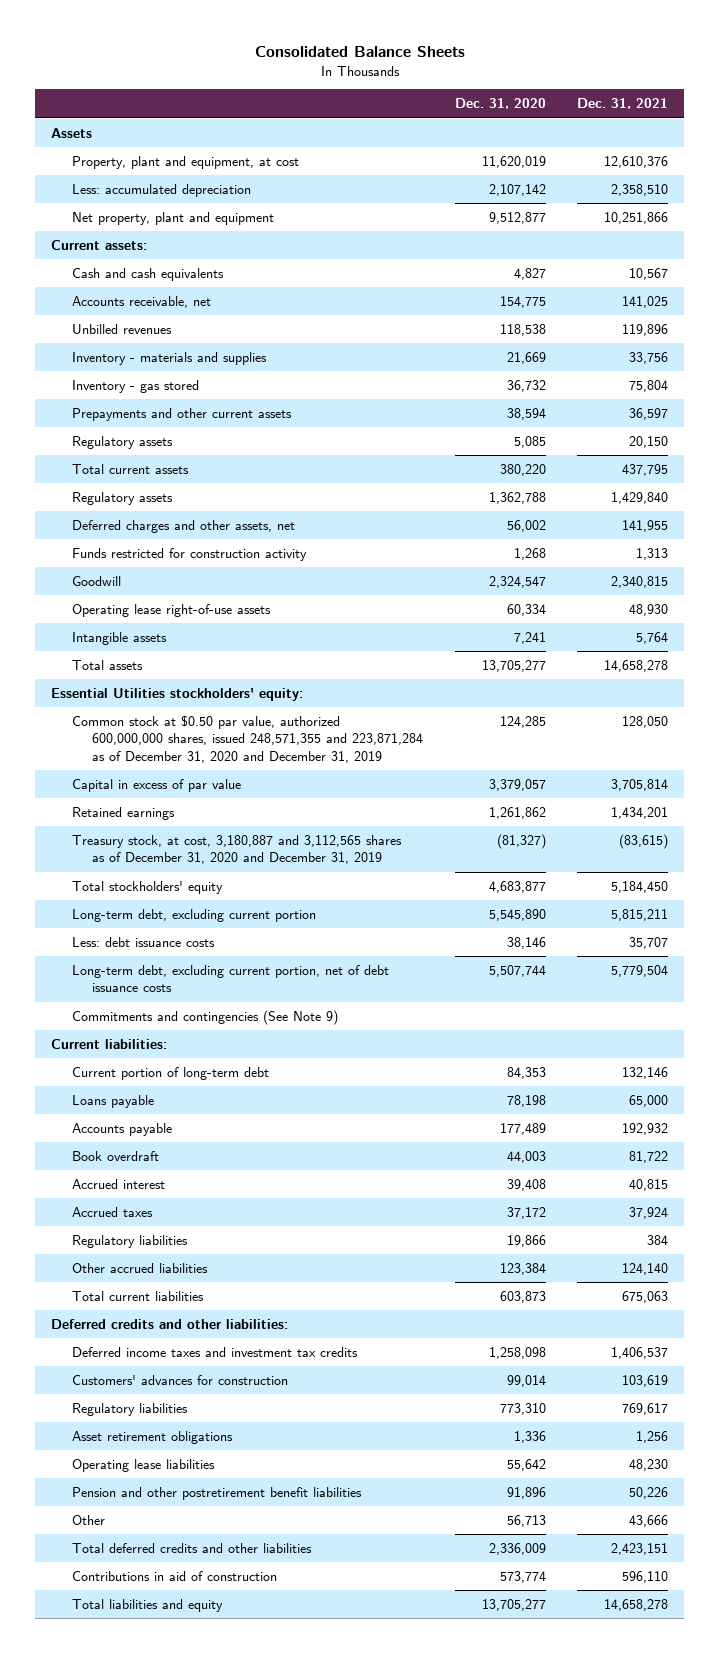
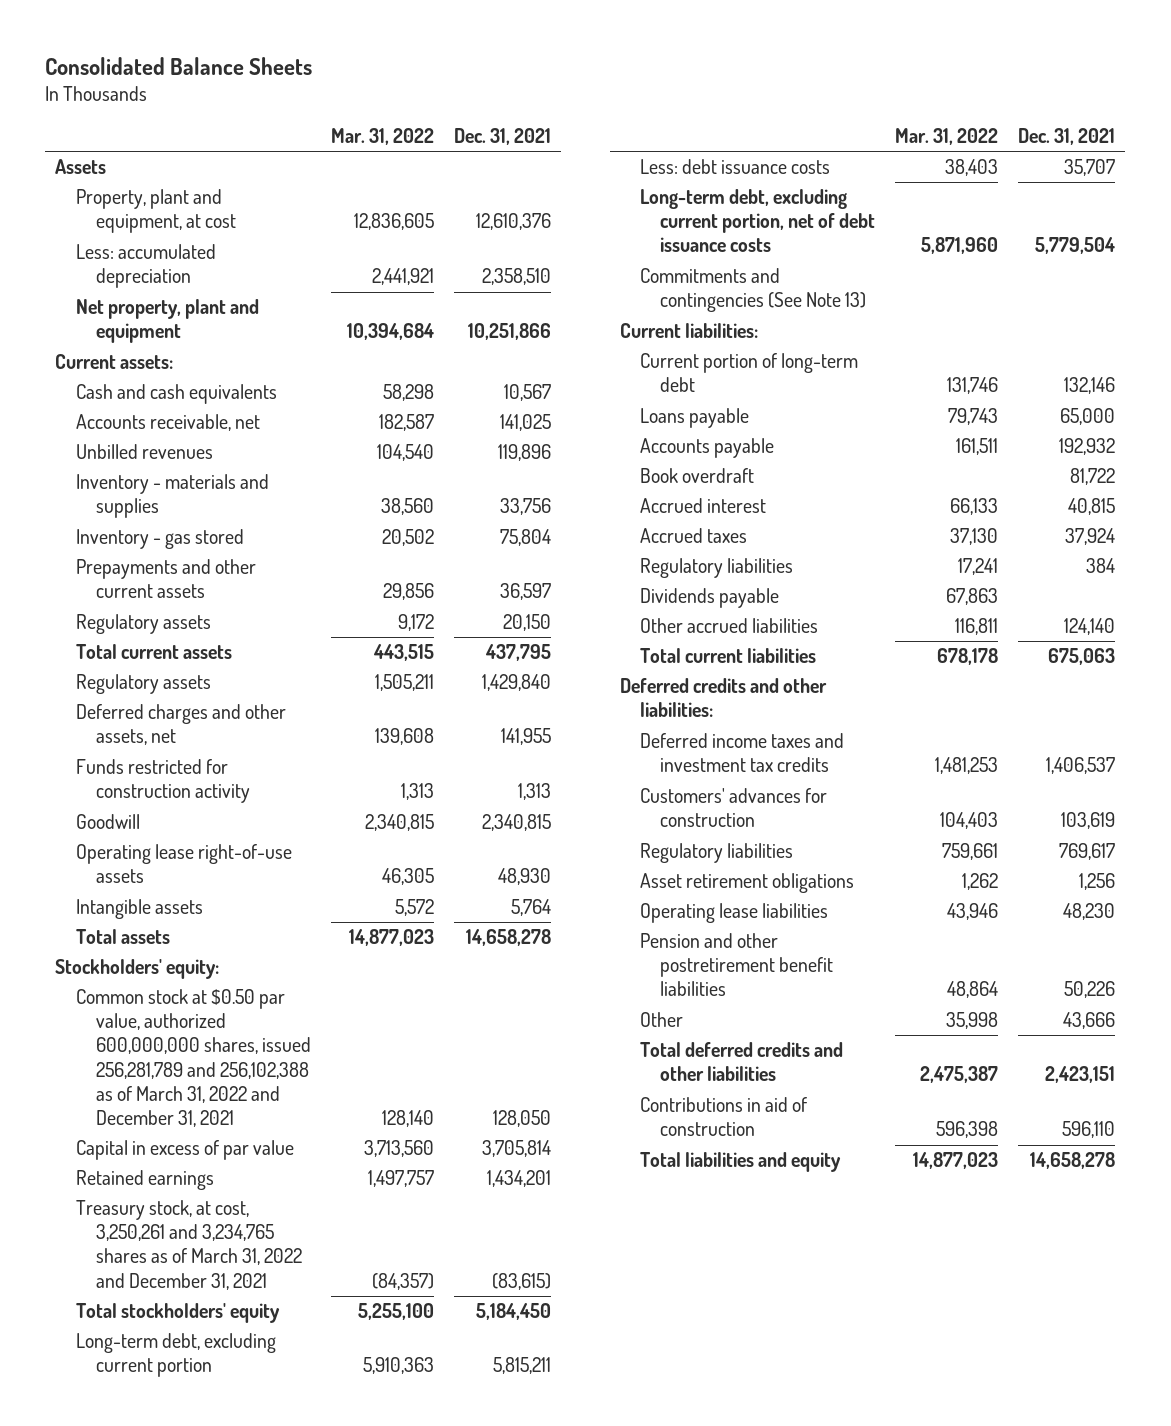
- | Dec. 31, 2020 | Dec. 31, 2021
+ | Mar. 31, 2022 | Dec. 31, 2021
- Essential Utilities stockholders' equity:
- Common stock at $0.50 par value, authorized 600,000,000 shares, issued 248,571,355 and 223,871,284 as of December 31, 2020 and December 31, 2019 | 124,285 | 128,050
+ Stockholders' equity:
+ Common stock at $0.50 par value, authorized 600,000,000 shares, issued 256,281,789 and 256,102,388 as of March 31, 2022 and December 31, 2021 | 128,140 | 128,050
- Treasury stock, at cost, 3,180,887 and 3,112,565 shares as of December 31, 2020 and December 31, 2019 | (81,327) | (83,615)
+ Treasury stock, at cost, 3,250,261 and 3,234,765 shares as of March 31, 2022 and December 31, 2021 | (84,357) | (83,615)
- Commitments and contingencies (See Note 9)
+ Commitments and contingencies (See Note 13)
+ Dividends payable | 67,863 |

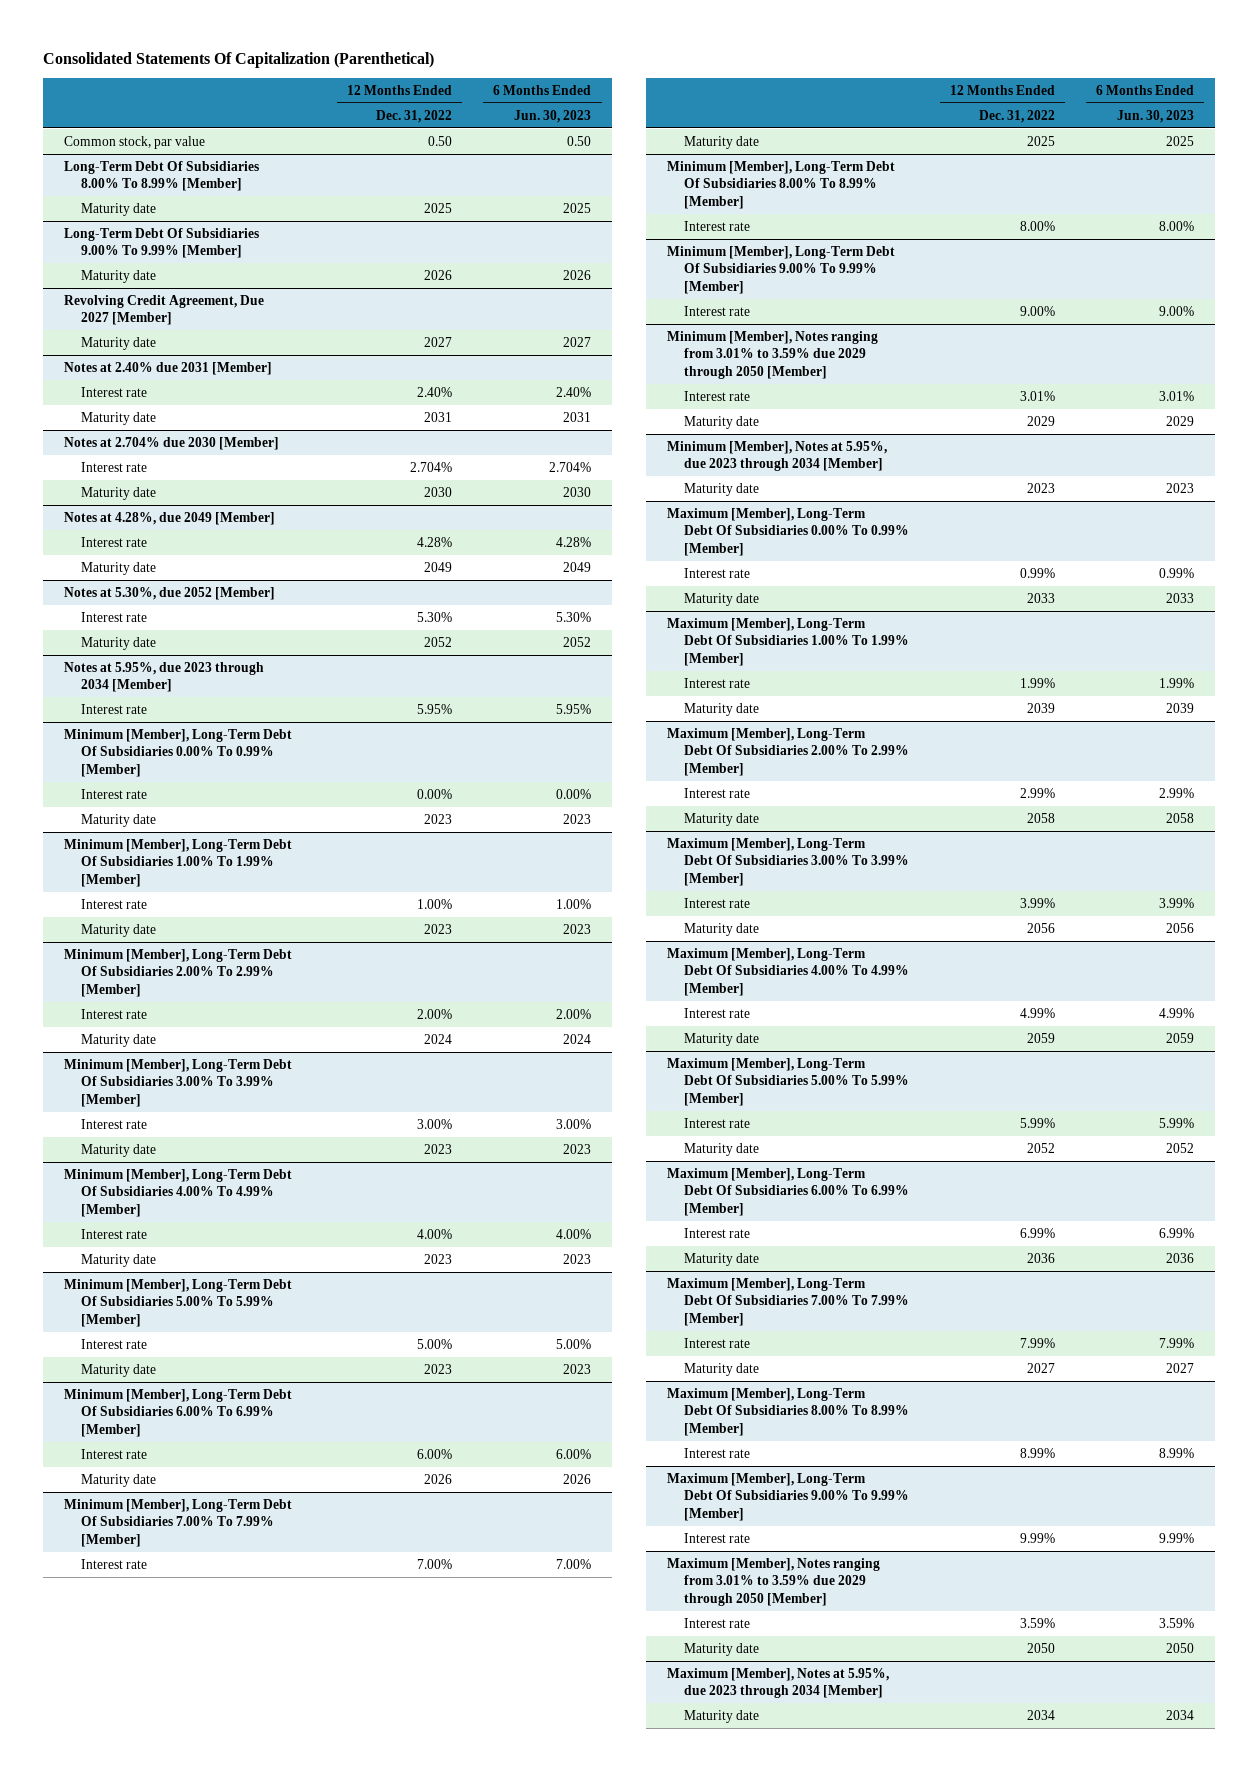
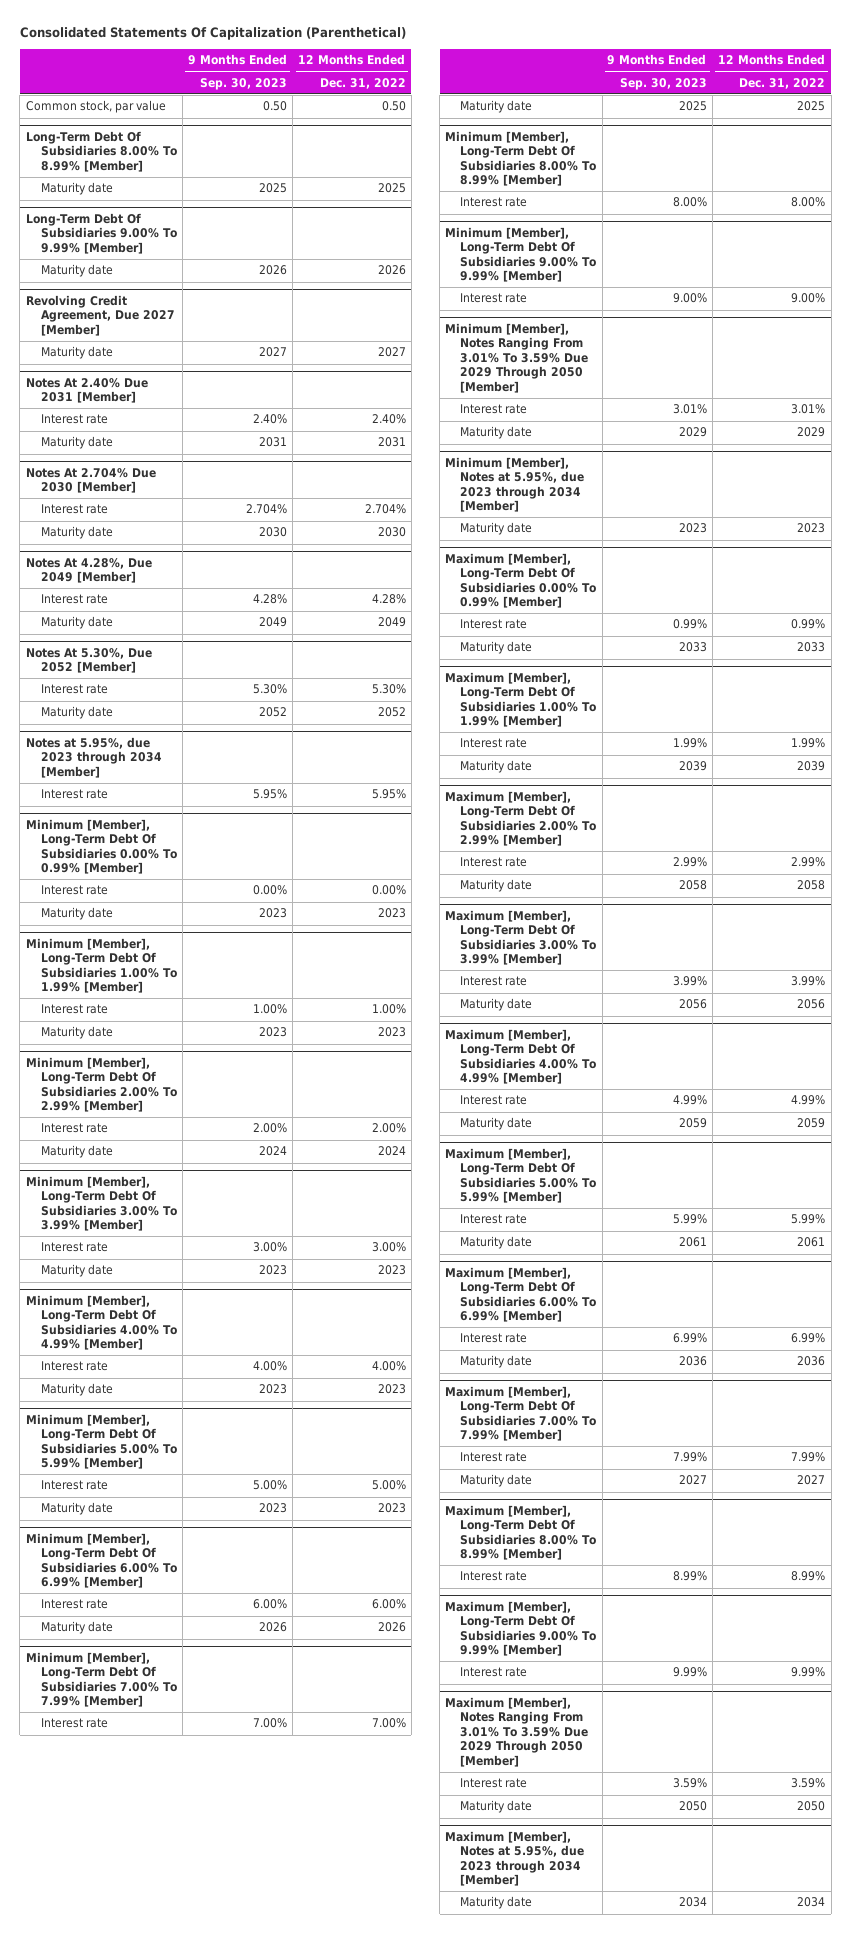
- | 12 Months Ended Dec. 31, 2022 | 6 Months Ended Jun. 30, 2023
+ | 9 Months Ended Sep. 30, 2023 | 12 Months Ended Dec. 31, 2022
- Notes at 2.40% due 2031 [Member]
+ Notes At 2.40% Due 2031 [Member]
- Notes at 2.704% due 2030 [Member]
+ Notes At 2.704% Due 2030 [Member]
- Notes at 4.28%, due 2049 [Member]
+ Notes At 4.28%, Due 2049 [Member]
- Notes at 5.30%, due 2052 [Member]
+ Notes At 5.30%, Due 2052 [Member]
- Minimum [Member], Notes ranging from 3.01% to 3.59% due 2029 through 2050 [Member]
+ Minimum [Member], Notes Ranging From 3.01% To 3.59% Due 2029 Through 2050 [Member]
@ Maximum [Member], Long-Term Debt Of Subsidiaries 5.00% To 5.99% [Member]
- Maturity date | 2052 | 2052
+ Maturity date | 2061 | 2061
- Maximum [Member], Notes ranging from 3.01% to 3.59% due 2029 through 2050 [Member]
+ Maximum [Member], Notes Ranging From 3.01% To 3.59% Due 2029 Through 2050 [Member]

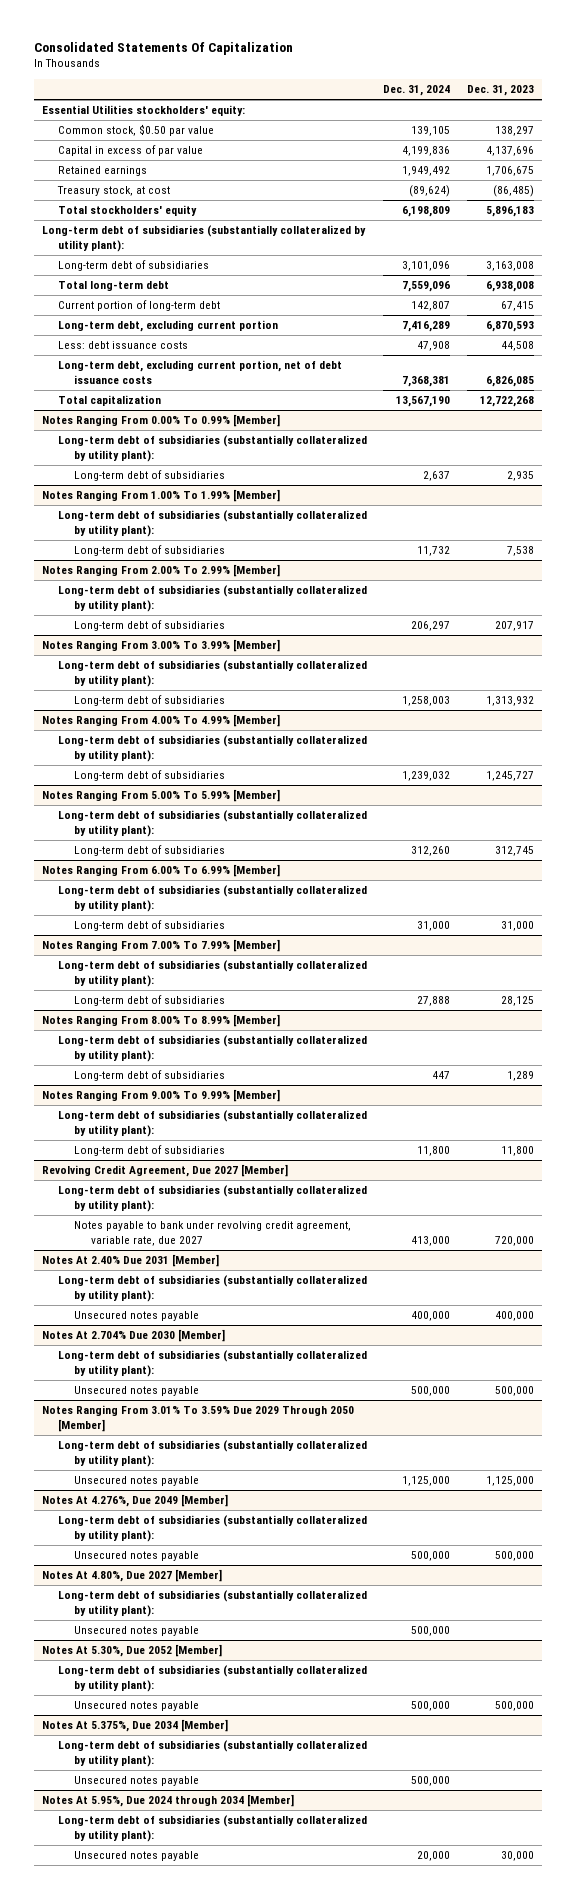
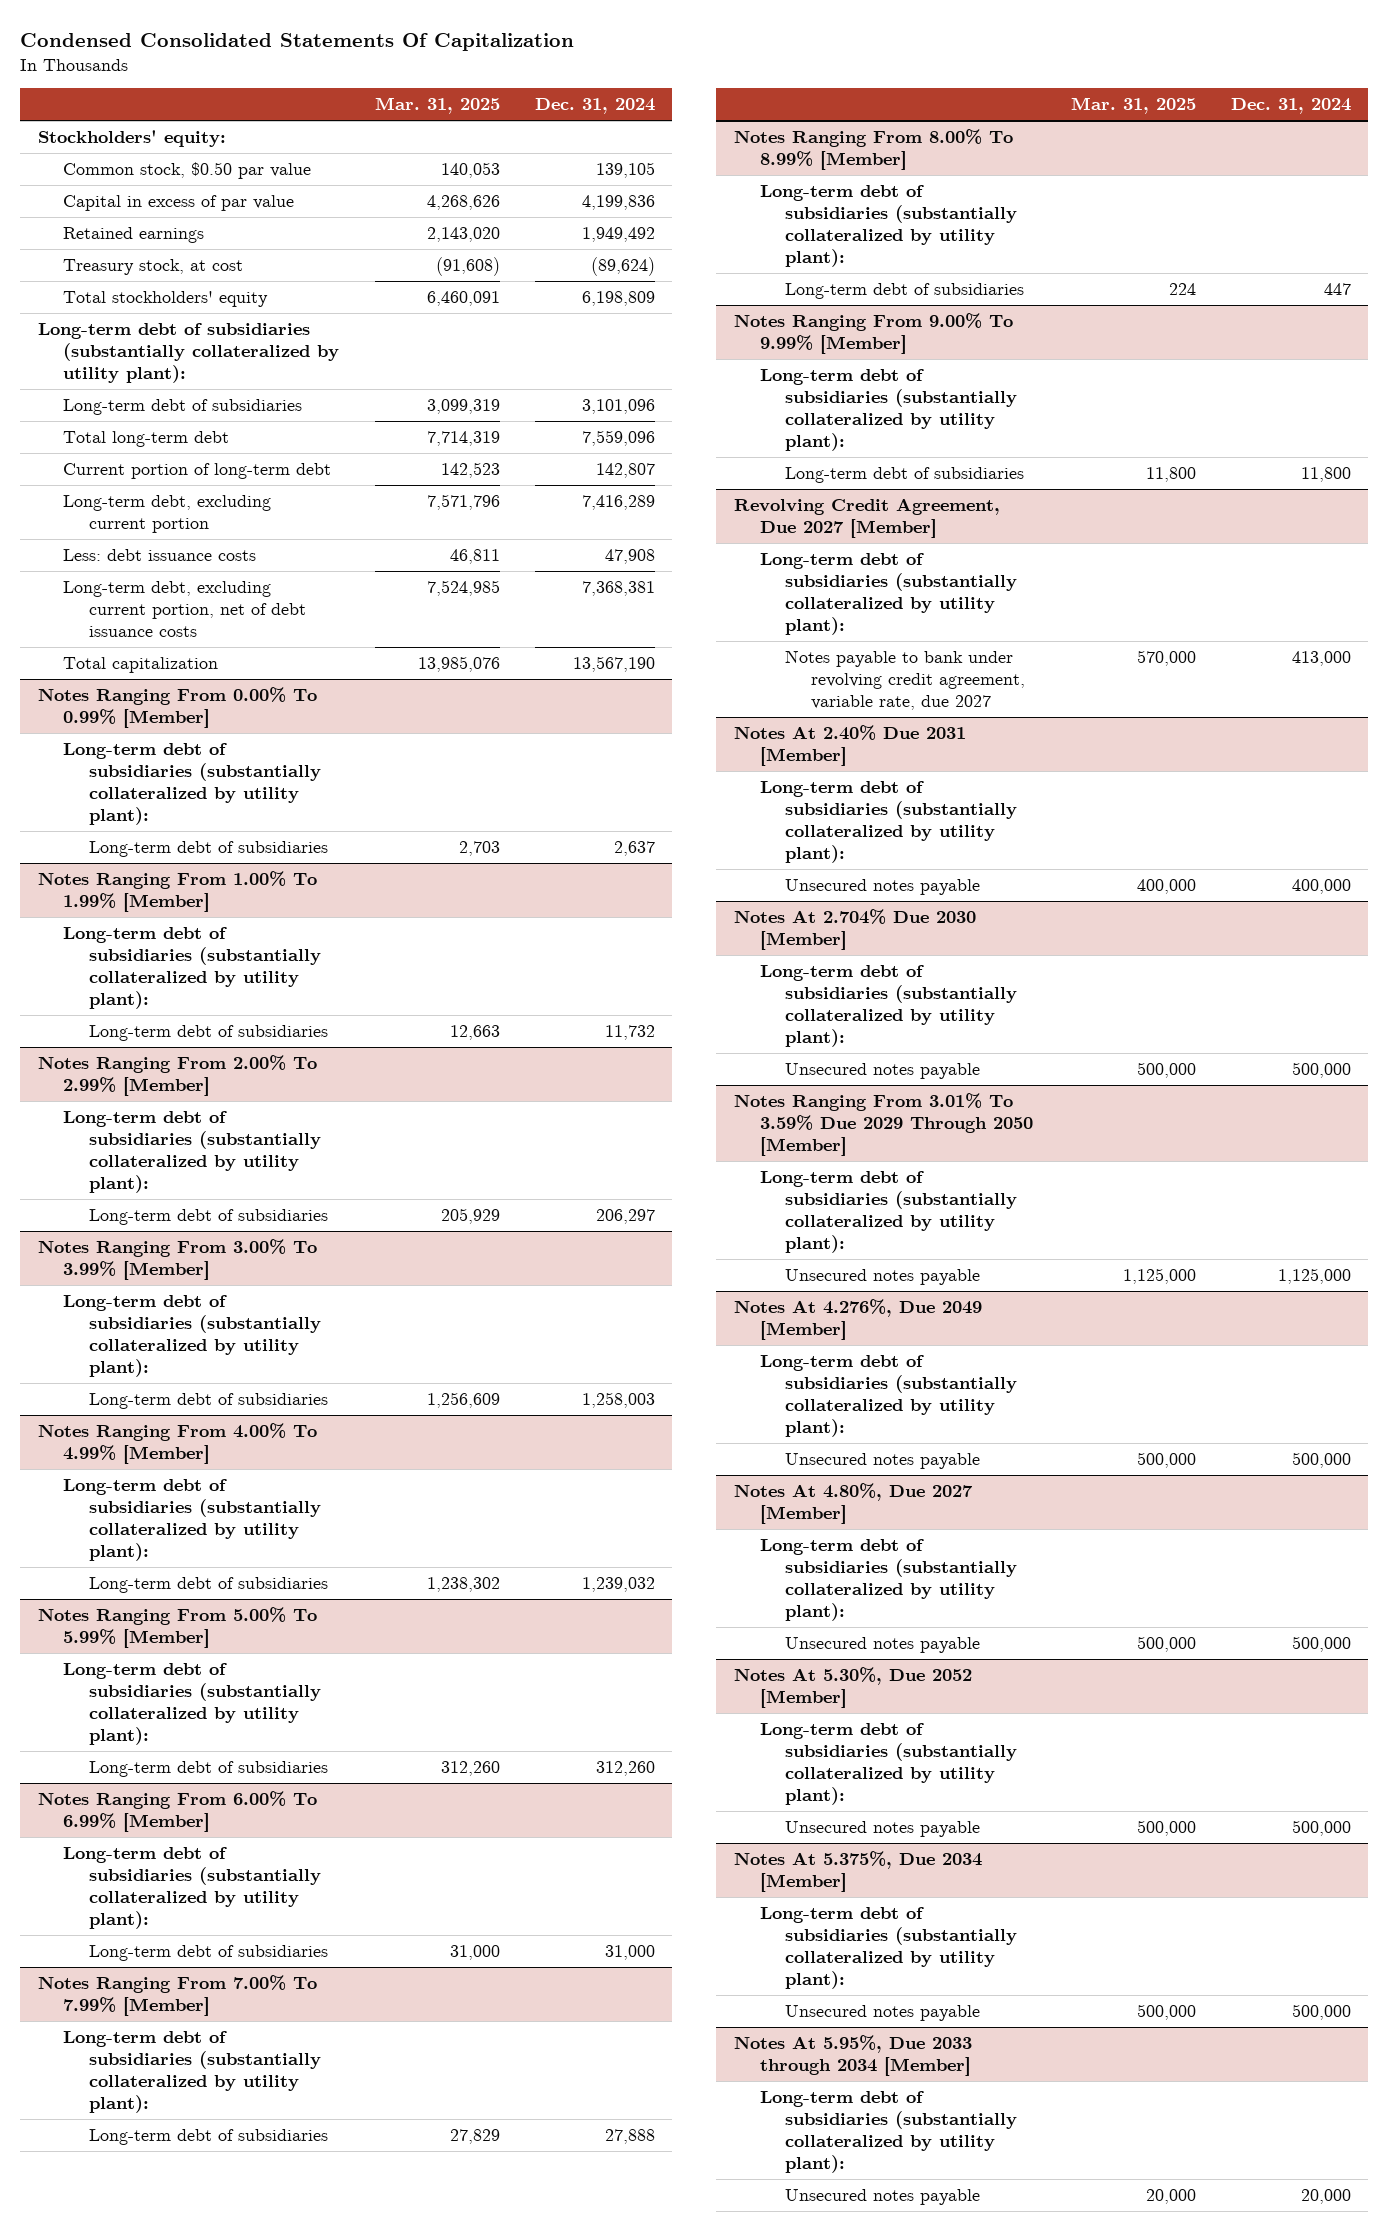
- Consolidated Statements Of Capitalization
+ Condensed Consolidated Statements Of Capitalization
- | Dec. 31, 2024 | Dec. 31, 2023
+ | Mar. 31, 2025 | Dec. 31, 2024
- Essential Utilities stockholders' equity:
+ Stockholders' equity:
- Notes At 5.95%, Due 2024 through 2034 [Member]
+ Notes At 5.95%, Due 2033 through 2034 [Member]

